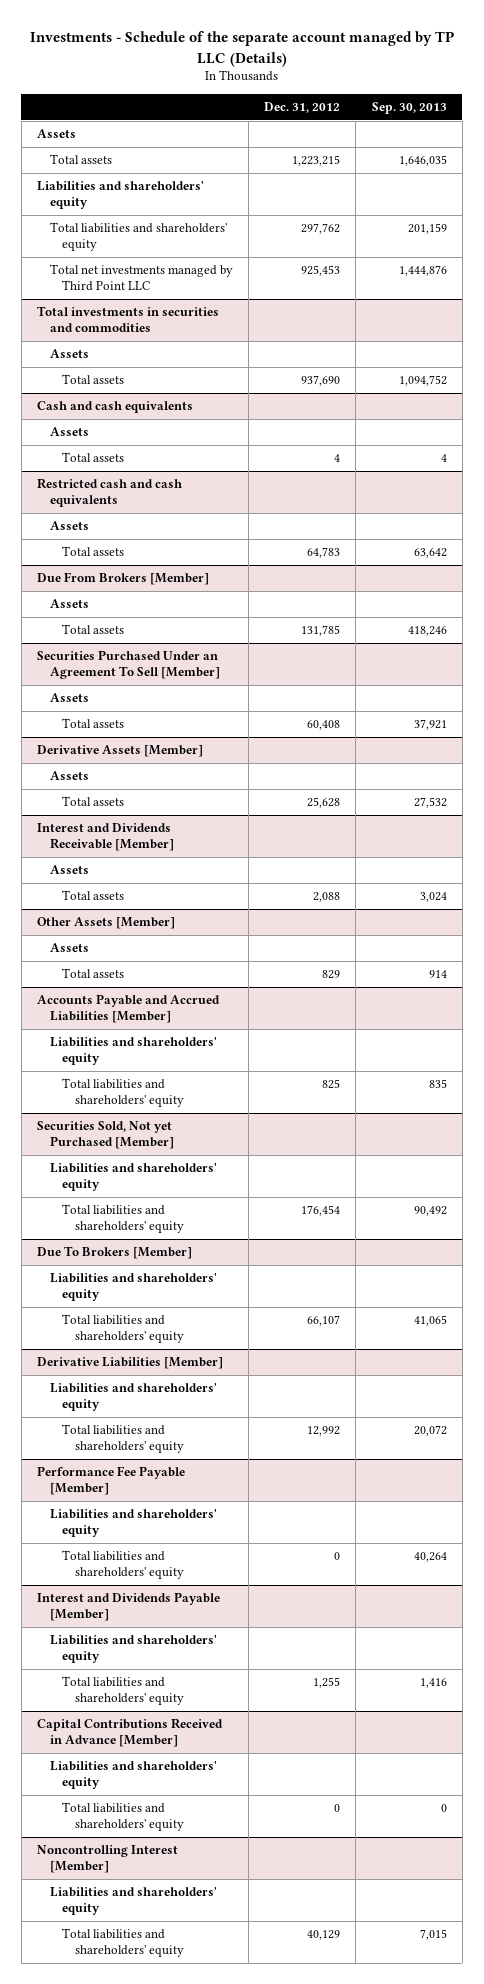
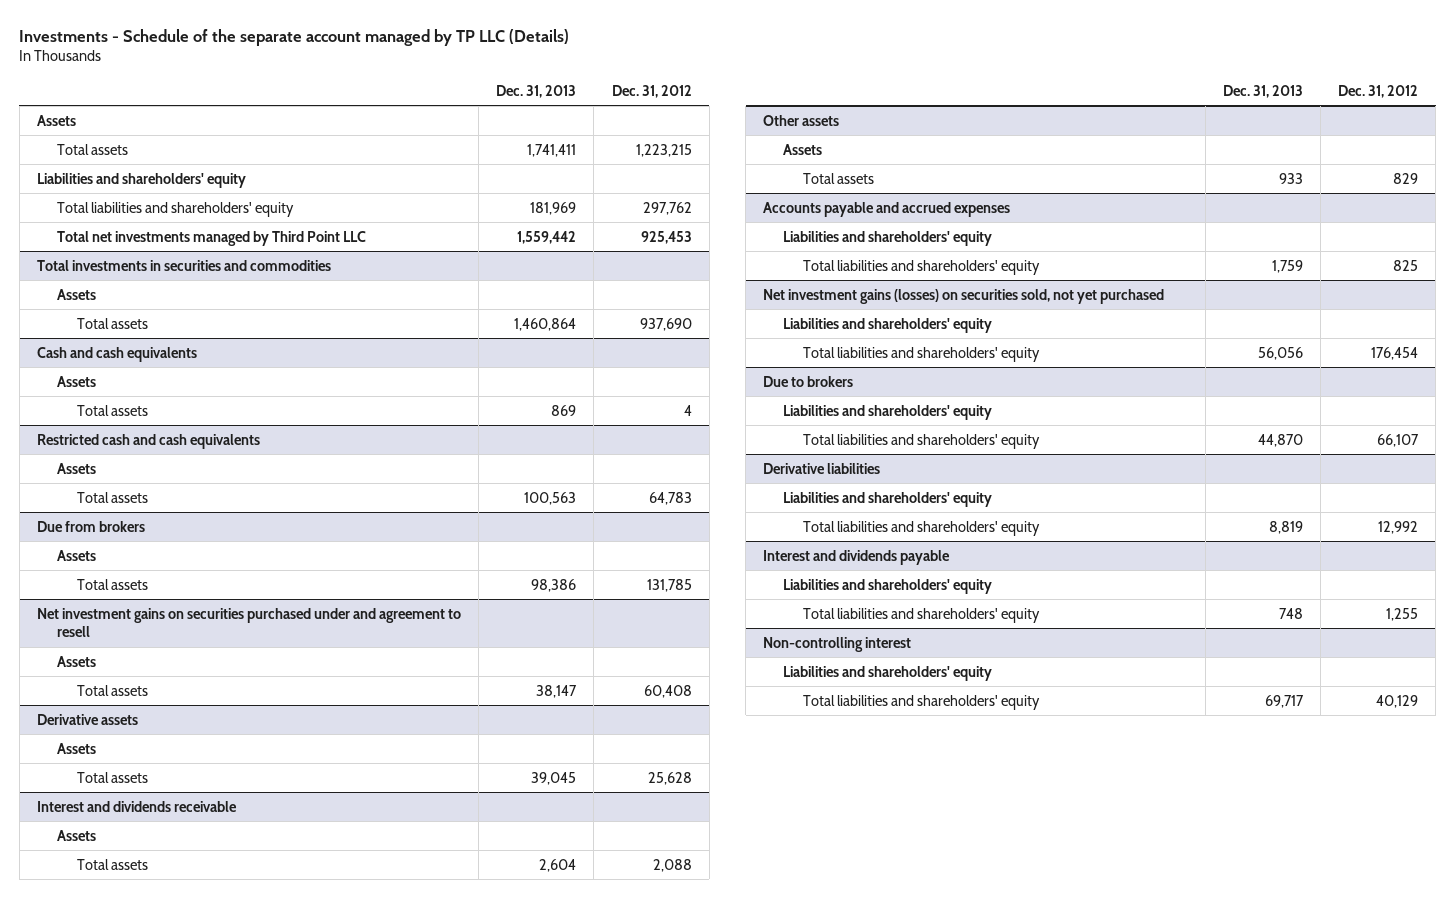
- | Dec. 31, 2012 | Sep. 30, 2013
+ | Dec. 31, 2013 | Dec. 31, 2012
- Due From Brokers [Member]
+ Due from brokers
- Securities Purchased Under an Agreement To Sell [Member]
+ Net investment gains on securities purchased under and agreement to resell
- Derivative Assets [Member]
+ Derivative assets
- Interest and Dividends Receivable [Member]
+ Interest and dividends receivable
- Other Assets [Member]
+ Other assets
- Accounts Payable and Accrued Liabilities [Member]
+ Accounts payable and accrued expenses
- Securities Sold, Not yet Purchased [Member]
+ Net investment gains (losses) on securities sold, not yet purchased
- Due To Brokers [Member]
+ Due to brokers
- Derivative Liabilities [Member]
+ Derivative liabilities
- Performance Fee Payable [Member]
- Liabilities and shareholders' equity
- Total liabilities and shareholders' equity | 0 | 40,264
- Interest and Dividends Payable [Member]
+ Interest and dividends payable
- Capital Contributions Received in Advance [Member]
- Liabilities and shareholders' equity
- Total liabilities and shareholders' equity | 0 | 0
- Noncontrolling Interest [Member]
+ Non-controlling interest

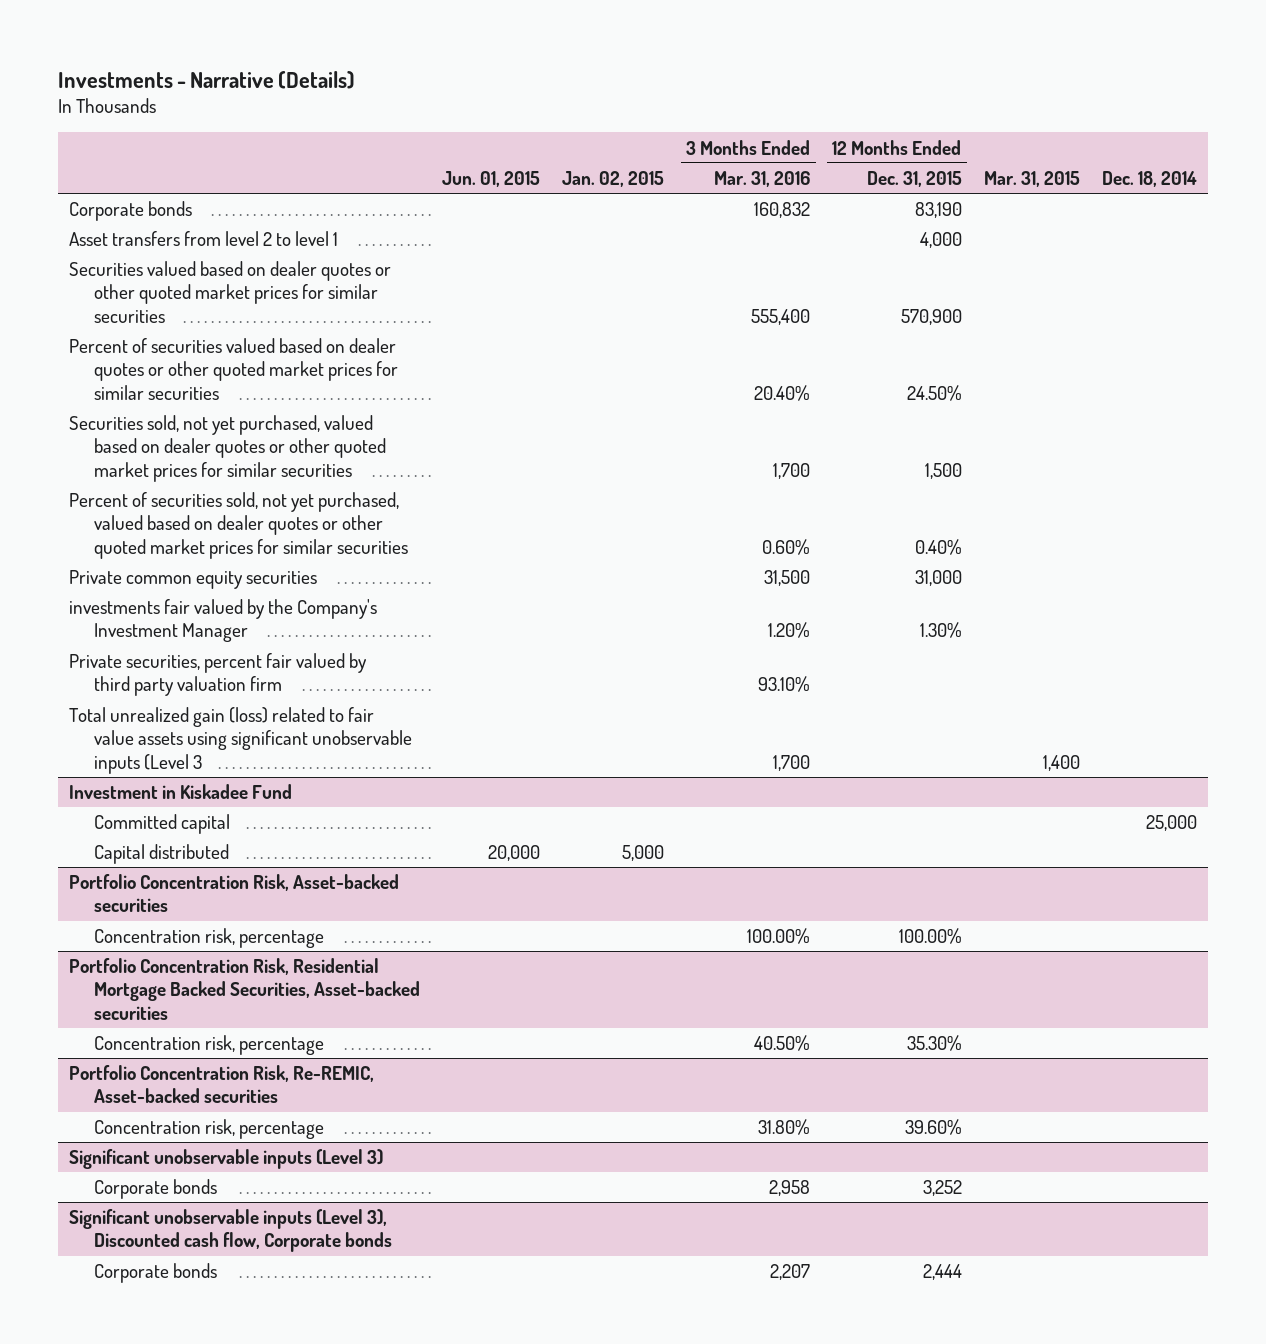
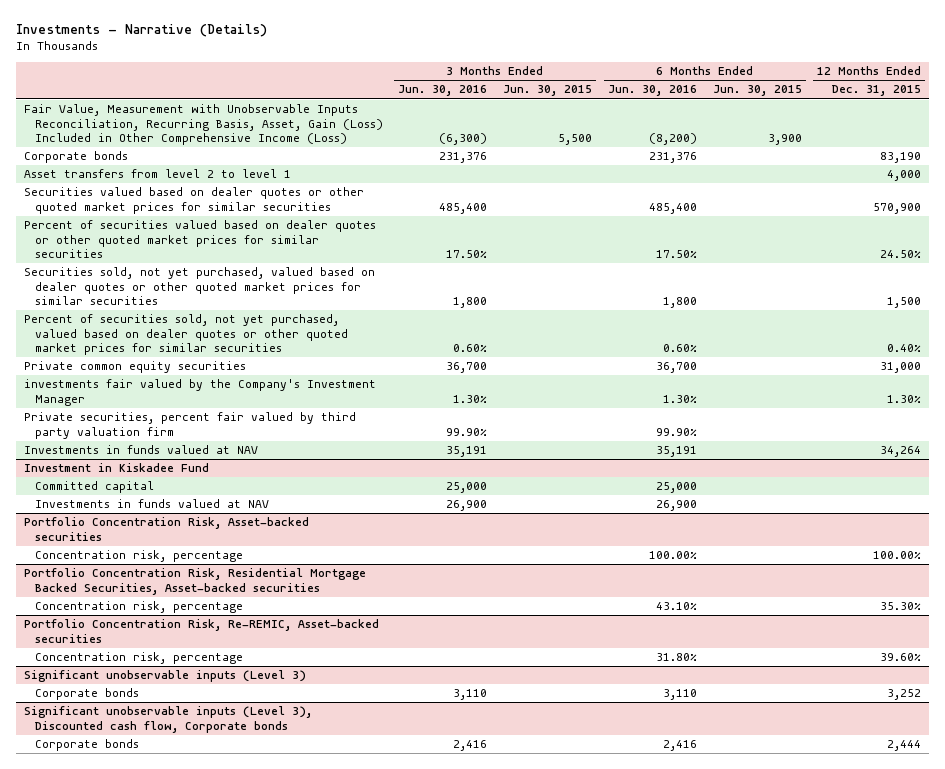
- | Jun. 01, 2015 | Jan. 02, 2015 | 3 Months Ended Mar. 31, 2016 | 12 Months Ended Dec. 31, 2015 | Mar. 31, 2015 | Dec. 18, 2014
+ | 3 Months Ended Jun. 30, 2016 | 3 Months Ended Jun. 30, 2015 | 6 Months Ended Jun. 30, 2016 | 6 Months Ended Jun. 30, 2015 | 12 Months Ended Dec. 31, 2015
+ Fair Value, Measurement with Unobservable Inputs Reconciliation, Recurring Basis, Asset, Gain (Loss) Included in Other Comprehensive Income (Loss) | (6,300) | 5,500 | (8,200) | 3,900 |
- Total unrealized gain (loss) related to fair value assets using significant unobservable inputs (Level 3 | | | 1,700 | | 1,400 |
+ Investments in funds valued at NAV | 35,191 | | 35,191 | | 34,264
@ Investment in Kiskadee Fund
- Capital distributed | 20,000 | 5,000 | | | |
+ Investments in funds valued at NAV | 26,900 | | 26,900 | |

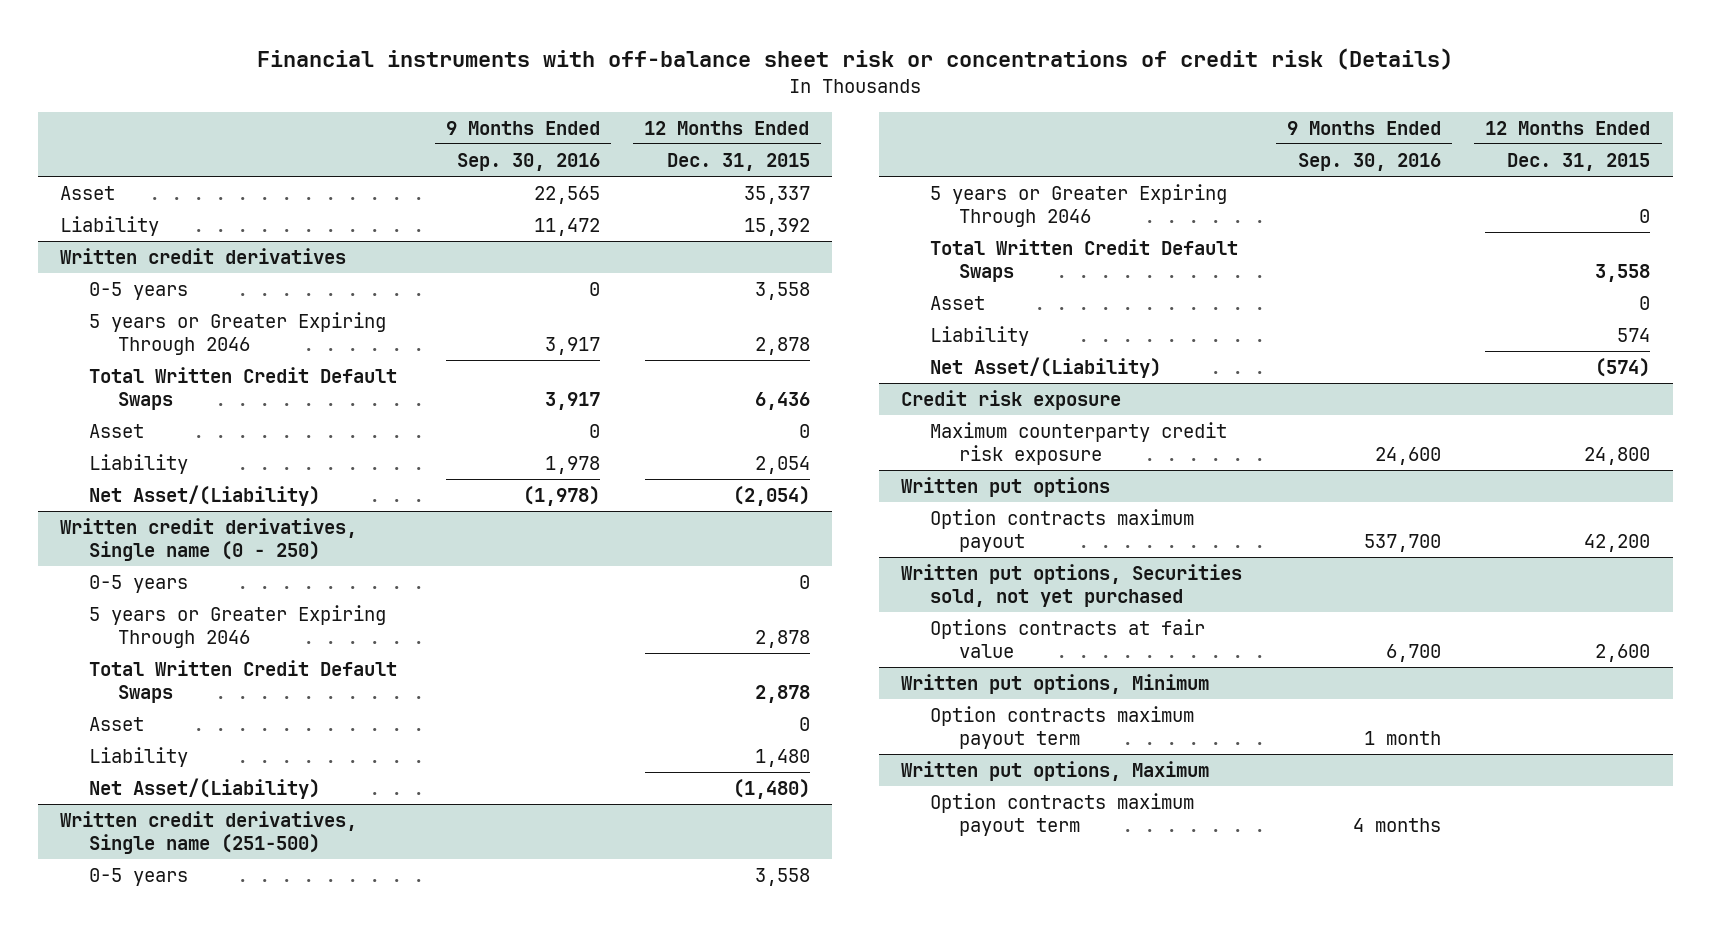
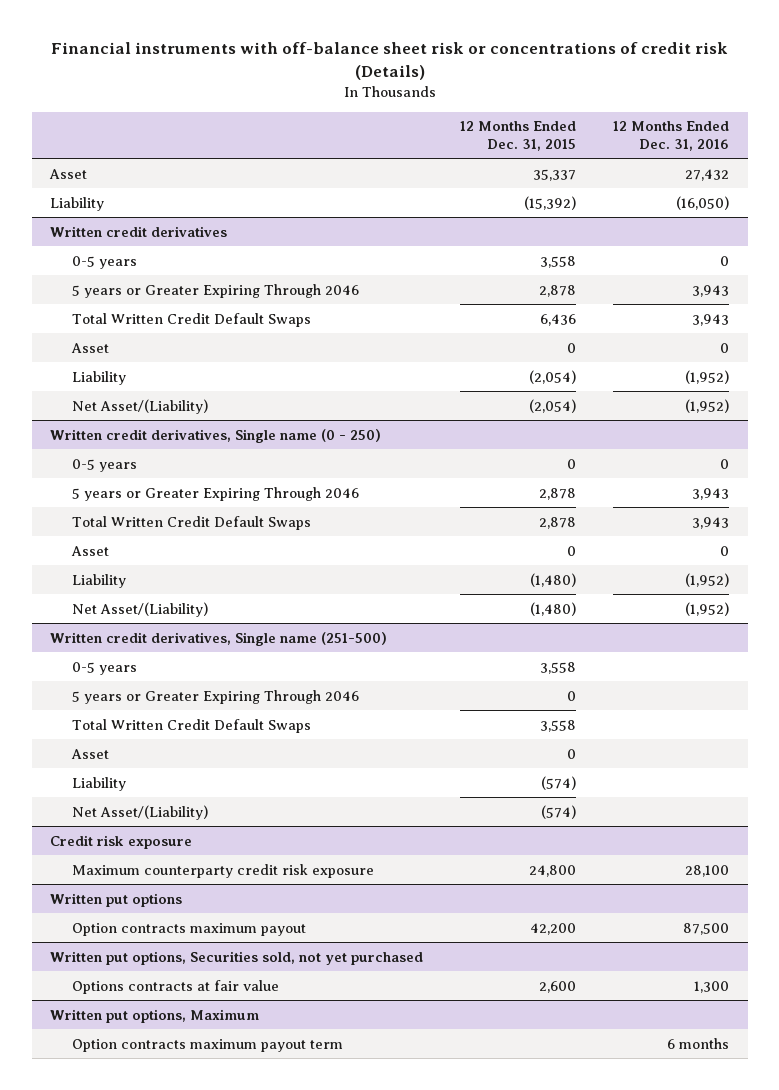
- | 9 Months Ended Sep. 30, 2016 | 12 Months Ended Dec. 31, 2015
+ | 12 Months Ended Dec. 31, 2015 | 12 Months Ended Dec. 31, 2016
- Liability | 11,472 | 15,392
+ Liability | (15,392) | (16,050)
@ Written credit derivatives
- Liability | 1,978 | 2,054
+ Liability | (2,054) | (1,952)
@ Written credit derivatives, Single name (0 - 250)
- Liability | | 1,480
+ Liability | (1,480) | (1,952)
@ Written credit derivatives, Single name (251-500)
- Liability | | 574
+ Liability | (574) |
- Written put options, Minimum
- Option contracts maximum payout term | 1 month |

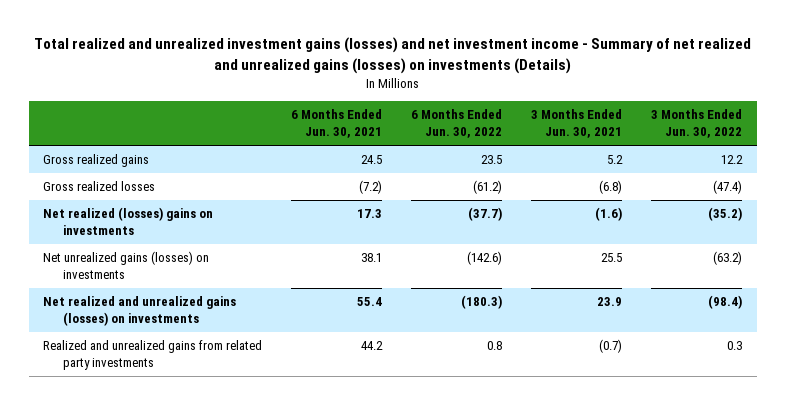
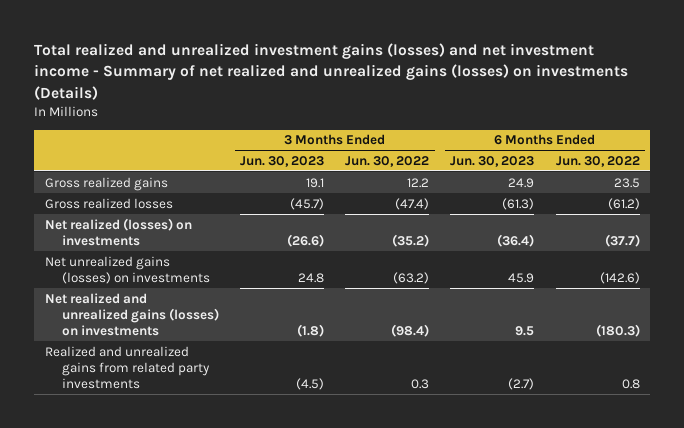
- | 6 Months Ended Jun. 30, 2021 | 6 Months Ended Jun. 30, 2022 | 3 Months Ended Jun. 30, 2021 | 3 Months Ended Jun. 30, 2022
+ | 3 Months Ended Jun. 30, 2023 | 3 Months Ended Jun. 30, 2022 | 6 Months Ended Jun. 30, 2023 | 6 Months Ended Jun. 30, 2022
- Net realized (losses) gains on investments | 17.3 | (37.7) | (1.6) | (35.2)
+ Net realized (losses) on investments | (26.6) | (35.2) | (36.4) | (37.7)

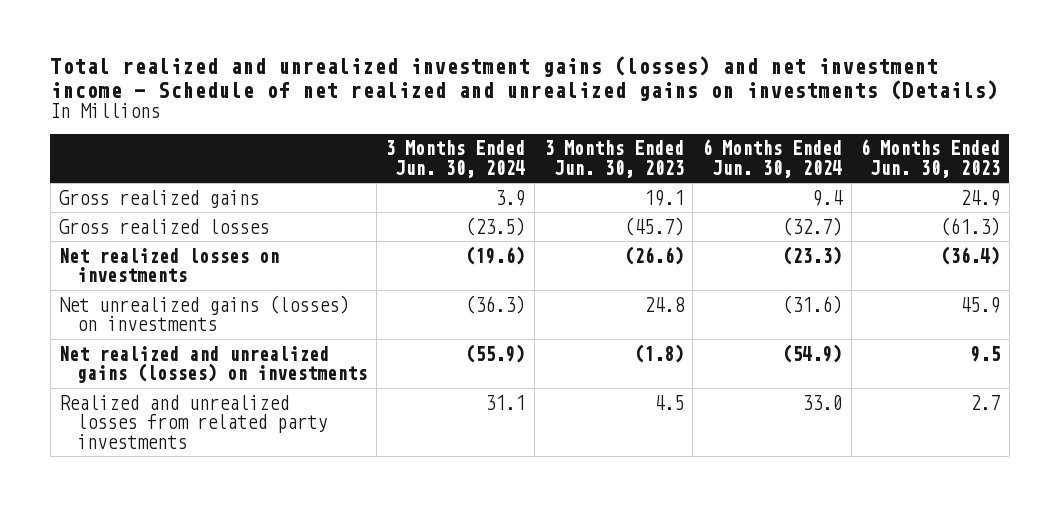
- Total realized and unrealized investment gains (losses) and net investment income - Summary of net realized and unrealized gains (losses) on investments (Details)
+ Total realized and unrealized investment gains (losses) and net investment income - Schedule of net realized and unrealized gains on investments (Details)
- | 3 Months Ended Jun. 30, 2023 | 3 Months Ended Jun. 30, 2022 | 6 Months Ended Jun. 30, 2023 | 6 Months Ended Jun. 30, 2022
+ | 3 Months Ended Jun. 30, 2024 | 3 Months Ended Jun. 30, 2023 | 6 Months Ended Jun. 30, 2024 | 6 Months Ended Jun. 30, 2023
- Net realized (losses) on investments | (26.6) | (35.2) | (36.4) | (37.7)
+ Net realized losses on investments | (19.6) | (26.6) | (23.3) | (36.4)
- Realized and unrealized gains from related party investments | (4.5) | 0.3 | (2.7) | 0.8
+ Realized and unrealized losses from related party investments | 31.1 | 4.5 | 33.0 | 2.7

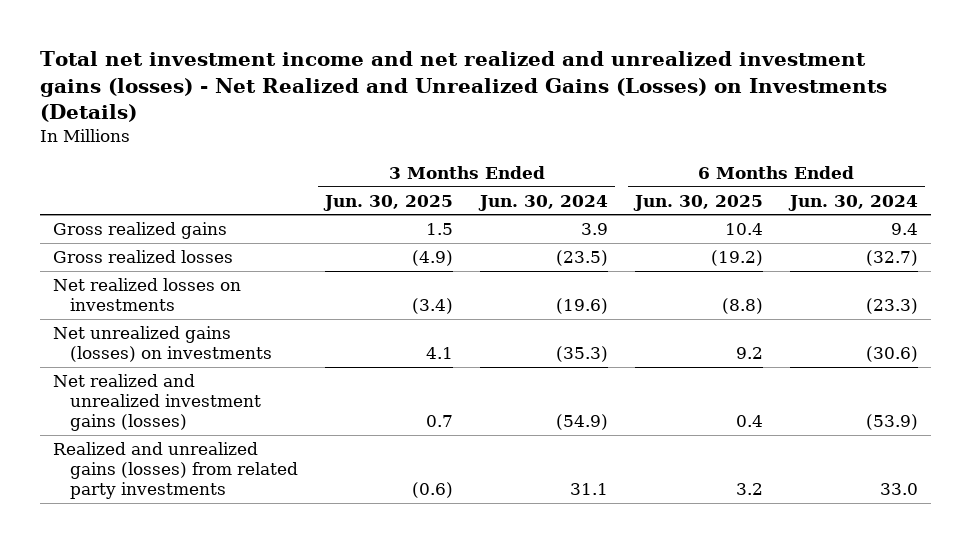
- Total realized and unrealized investment gains (losses) and net investment income - Schedule of net realized and unrealized gains on investments (Details)
+ Total net investment income and net realized and unrealized investment gains (losses) - Net Realized and Unrealized Gains (Losses) on Investments (Details)
- | 3 Months Ended Jun. 30, 2024 | 3 Months Ended Jun. 30, 2023 | 6 Months Ended Jun. 30, 2024 | 6 Months Ended Jun. 30, 2023
+ | 3 Months Ended Jun. 30, 2025 | 3 Months Ended Jun. 30, 2024 | 6 Months Ended Jun. 30, 2025 | 6 Months Ended Jun. 30, 2024
- Net unrealized gains (losses) on investments | (36.3) | 24.8 | (31.6) | 45.9
- Net realized and unrealized gains (losses) on investments | (55.9) | (1.8) | (54.9) | 9.5
- Realized and unrealized losses from related party investments | 31.1 | 4.5 | 33.0 | 2.7
+ Net unrealized gains (losses) on investments | 4.1 | (35.3) | 9.2 | (30.6)
+ Net realized and unrealized investment gains (losses) | 0.7 | (54.9) | 0.4 | (53.9)
+ Realized and unrealized gains (losses) from related party investments | (0.6) | 31.1 | 3.2 | 33.0

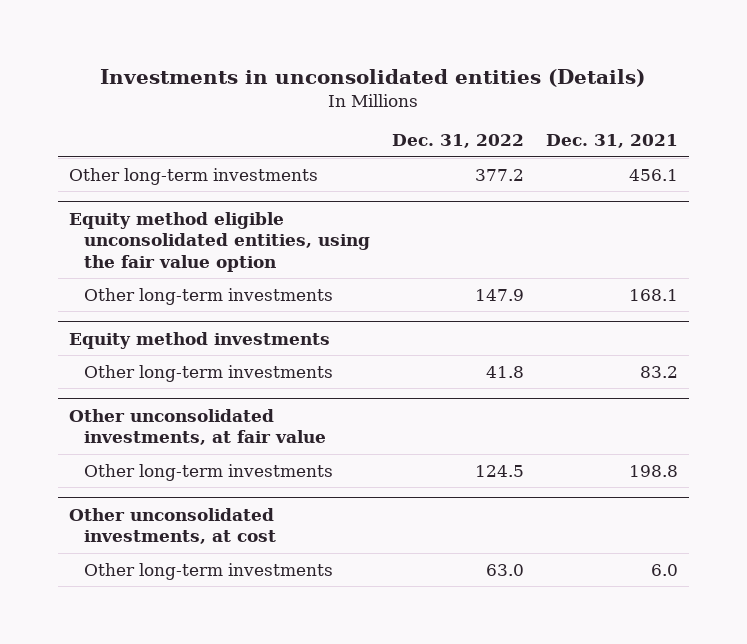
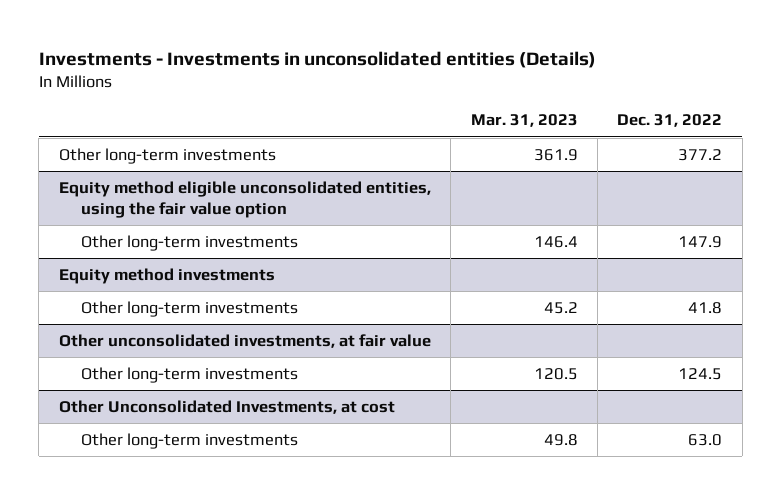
- Investments in unconsolidated entities (Details)
+ Investments - Investments in unconsolidated entities (Details)
- | Dec. 31, 2022 | Dec. 31, 2021
+ | Mar. 31, 2023 | Dec. 31, 2022
- Other unconsolidated investments, at cost
+ Other Unconsolidated Investments, at cost

